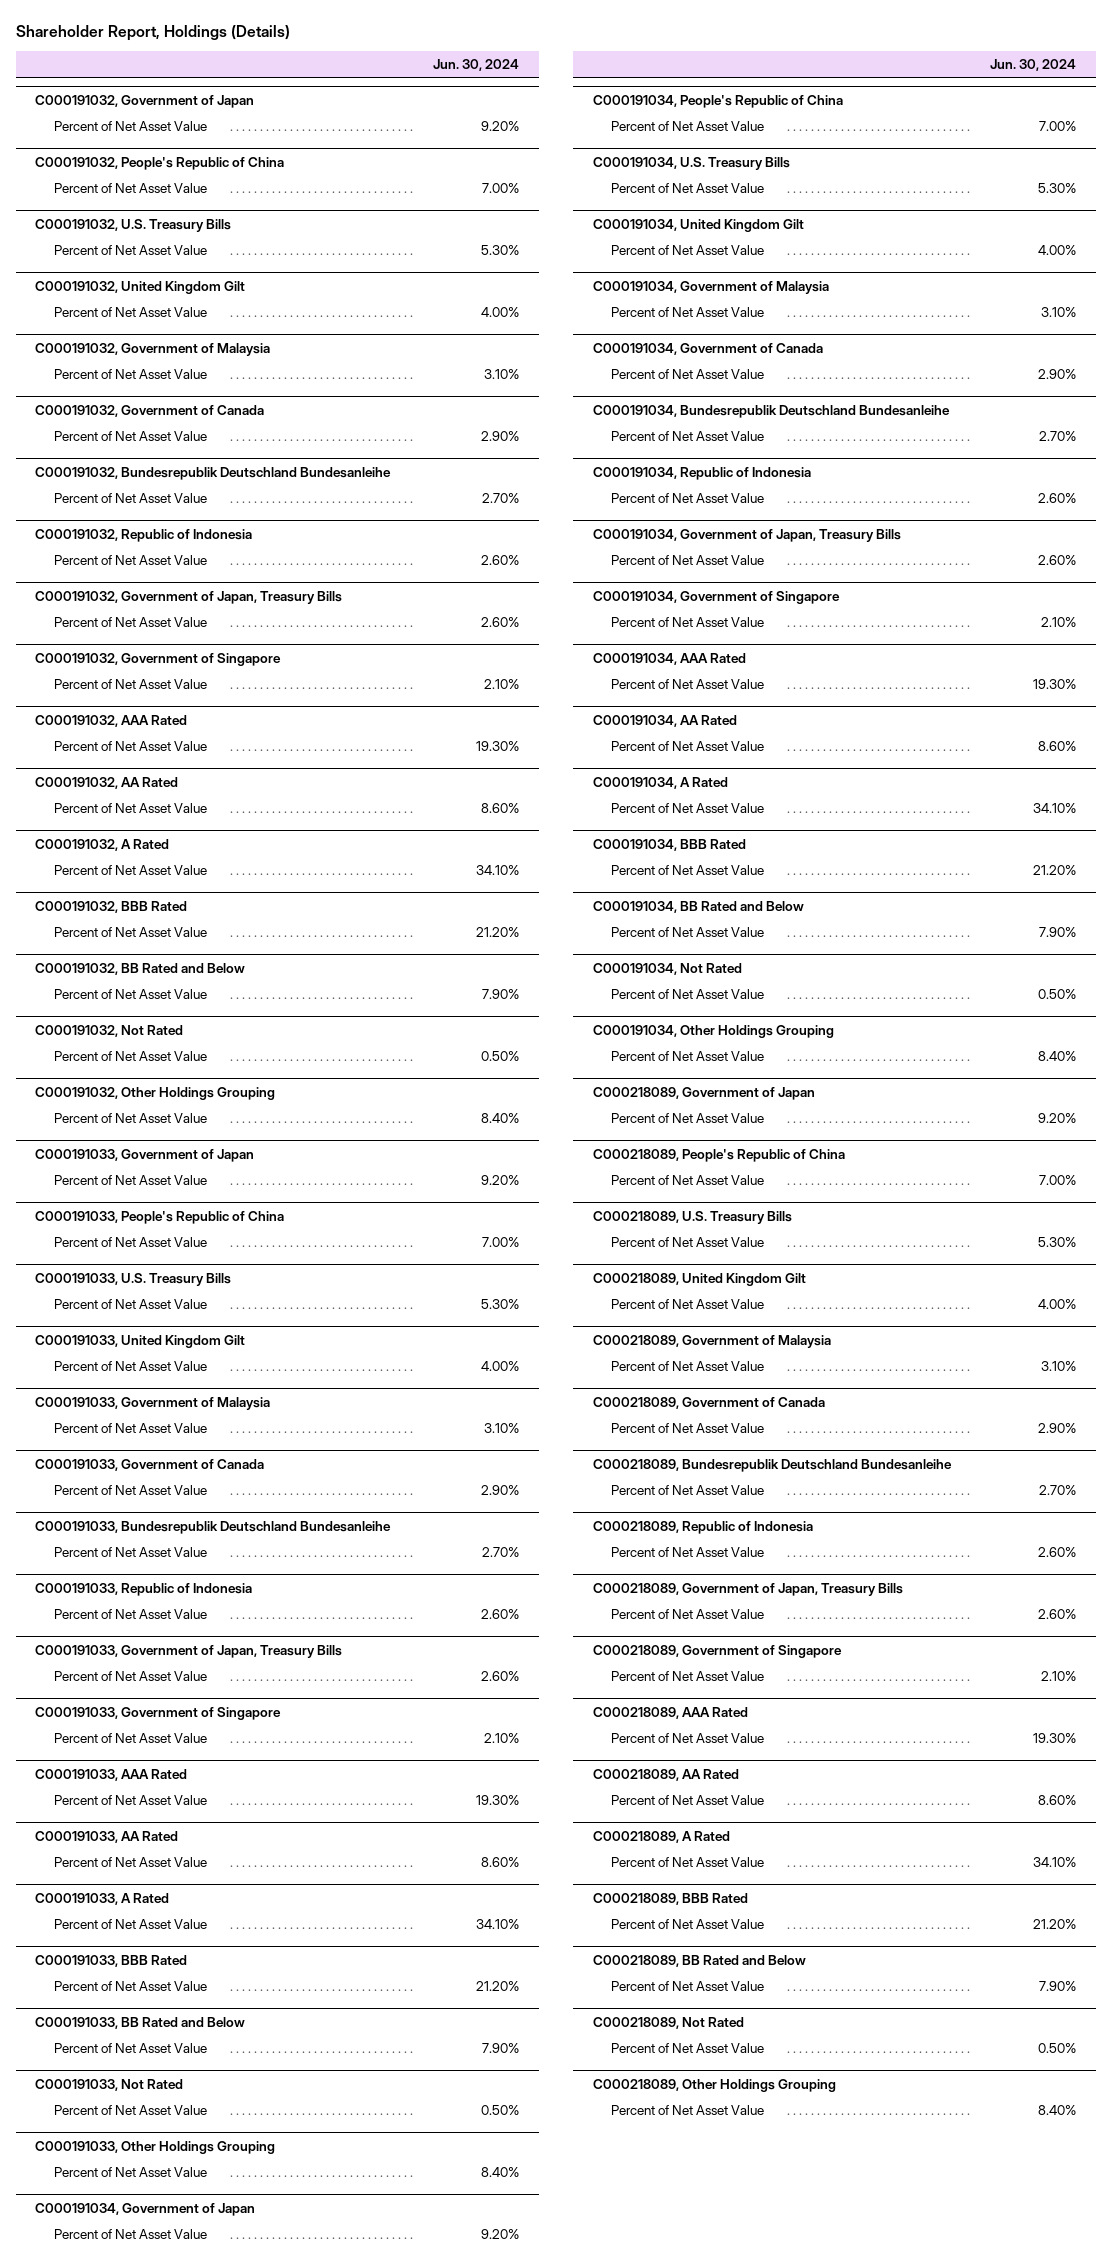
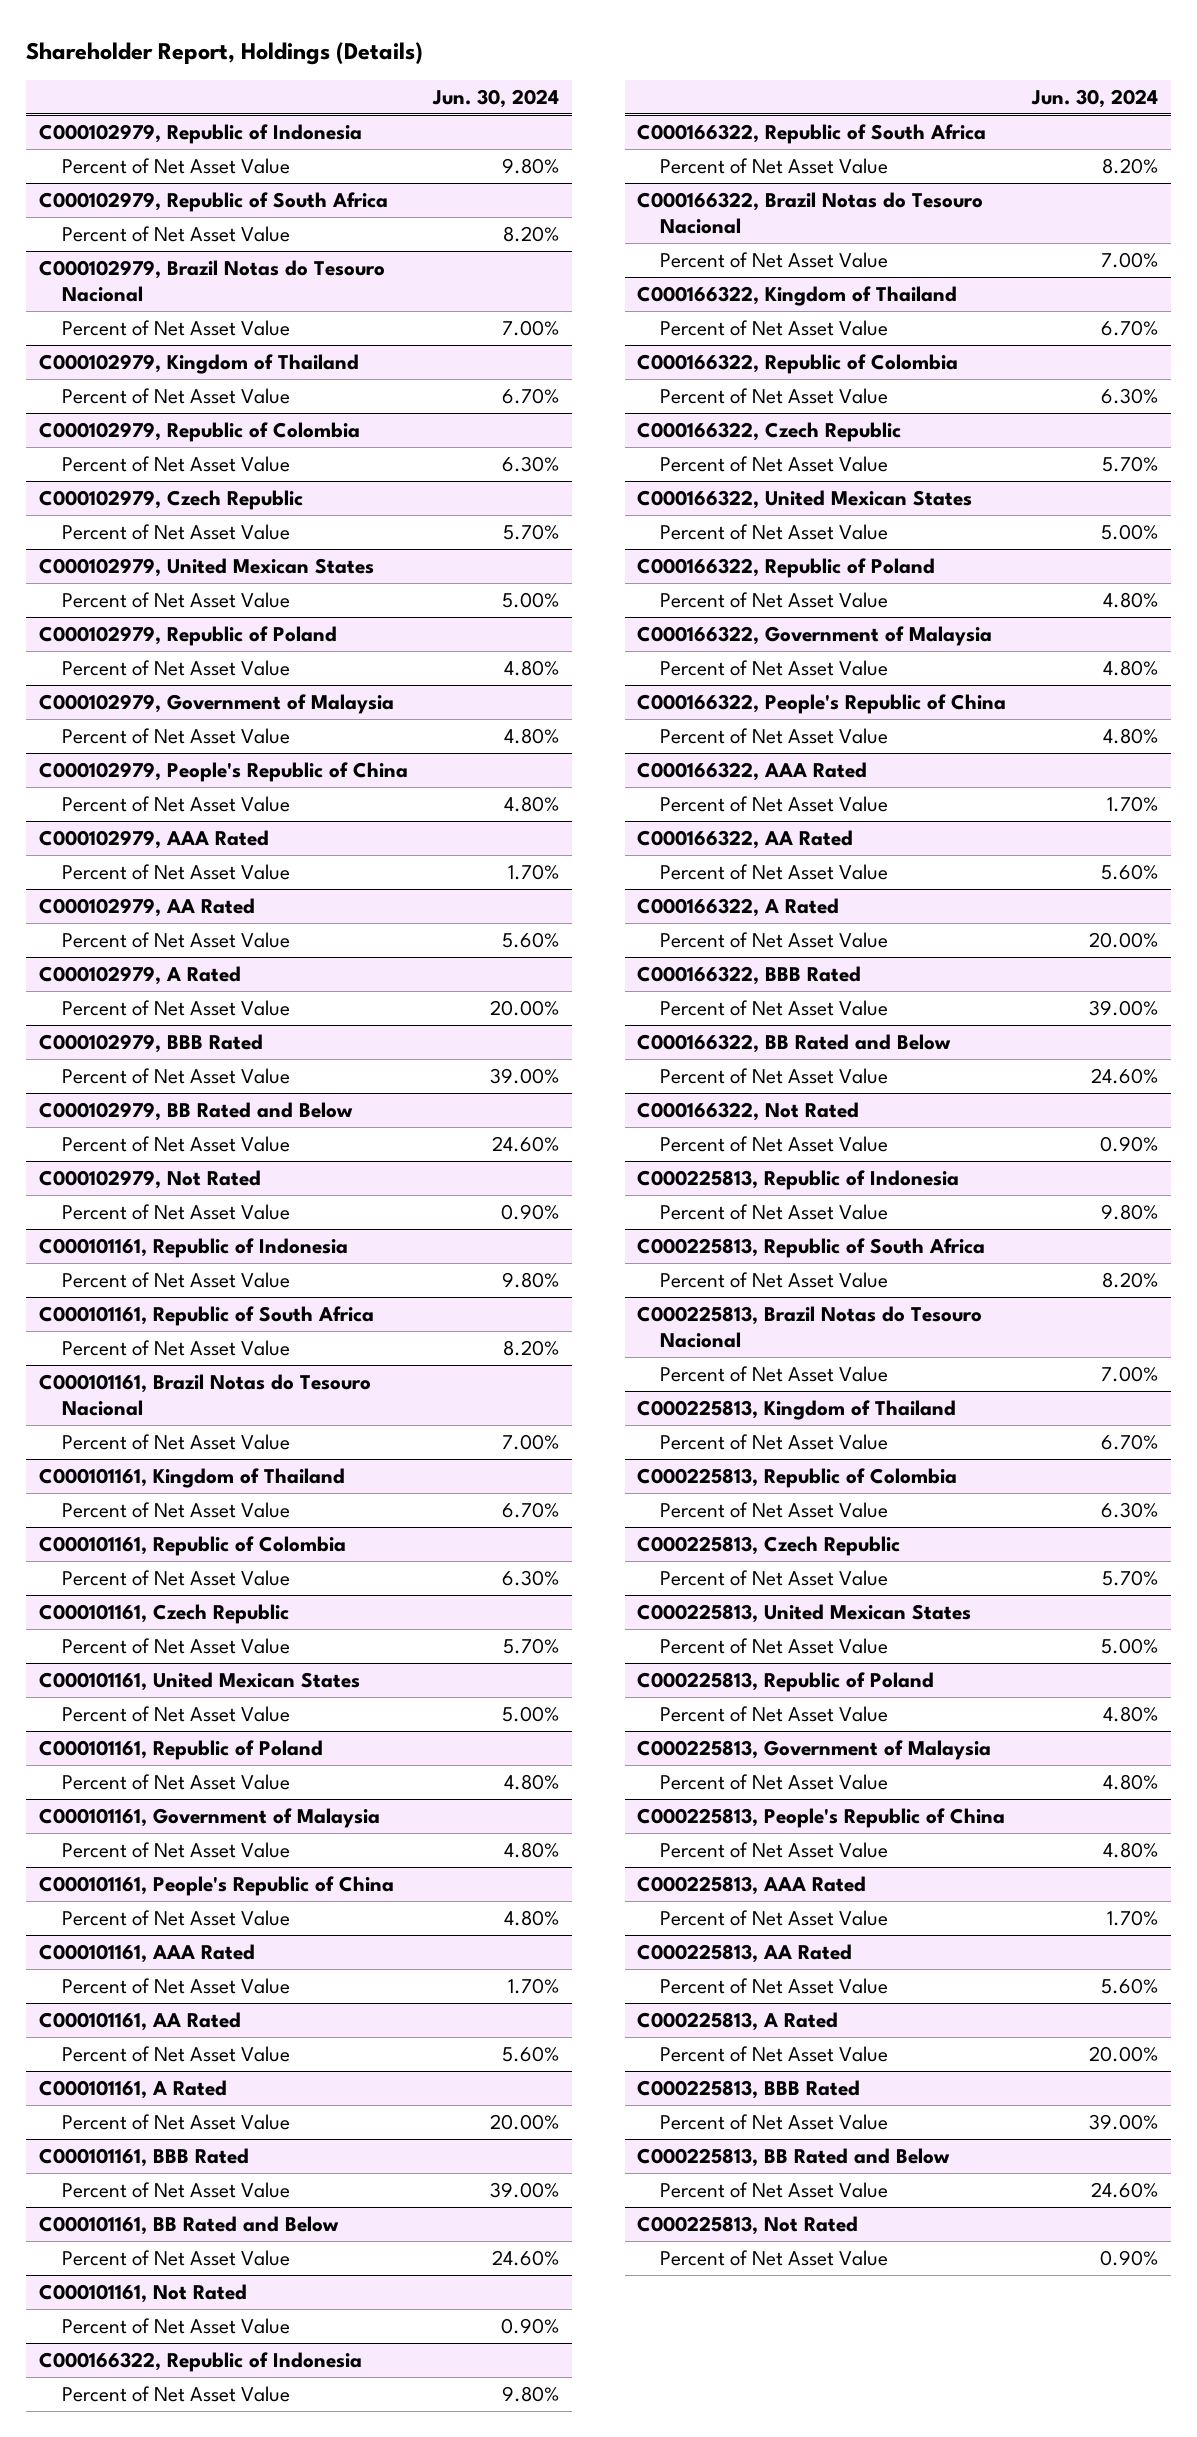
- C000191032, Government of Japan
- Percent of Net Asset Value | 9.20%
- C000191032, People's Republic of China
+ C000102979, Republic of Indonesia
+ Percent of Net Asset Value | 9.80%
+ C000102979, Republic of South Africa
+ Percent of Net Asset Value | 8.20%
+ C000102979, Brazil Notas do Tesouro Nacional
- C000191032, U.S. Treasury Bills
- Percent of Net Asset Value | 5.30%
- C000191032, United Kingdom Gilt
- Percent of Net Asset Value | 4.00%
- C000191032, Government of Malaysia
- Percent of Net Asset Value | 3.10%
- C000191032, Government of Canada
- Percent of Net Asset Value | 2.90%
- C000191032, Bundesrepublik Deutschland Bundesanleihe
- Percent of Net Asset Value | 2.70%
- C000191032, Republic of Indonesia
- Percent of Net Asset Value | 2.60%
- C000191032, Government of Japan, Treasury Bills
- Percent of Net Asset Value | 2.60%
- C000191032, Government of Singapore
- Percent of Net Asset Value | 2.10%
- C000191032, AAA Rated
- Percent of Net Asset Value | 19.30%
- C000191032, AA Rated
- Percent of Net Asset Value | 8.60%
- C000191032, A Rated
- Percent of Net Asset Value | 34.10%
- C000191032, BBB Rated
- Percent of Net Asset Value | 21.20%
- C000191032, BB Rated and Below
- Percent of Net Asset Value | 7.90%
- C000191032, Not Rated
- Percent of Net Asset Value | 0.50%
- C000191032, Other Holdings Grouping
- Percent of Net Asset Value | 8.40%
- C000191033, Government of Japan
- Percent of Net Asset Value | 9.20%
- C000191033, People's Republic of China
+ C000102979, Kingdom of Thailand
+ Percent of Net Asset Value | 6.70%
+ C000102979, Republic of Colombia
+ Percent of Net Asset Value | 6.30%
+ C000102979, Czech Republic
+ Percent of Net Asset Value | 5.70%
+ C000102979, United Mexican States
+ Percent of Net Asset Value | 5.00%
+ C000102979, Republic of Poland
+ Percent of Net Asset Value | 4.80%
+ C000102979, Government of Malaysia
+ Percent of Net Asset Value | 4.80%
+ C000102979, People's Republic of China
+ Percent of Net Asset Value | 4.80%
+ C000102979, AAA Rated
+ Percent of Net Asset Value | 1.70%
+ C000102979, AA Rated
+ Percent of Net Asset Value | 5.60%
+ C000102979, A Rated
+ Percent of Net Asset Value | 20.00%
+ C000102979, BBB Rated
+ Percent of Net Asset Value | 39.00%
+ C000102979, BB Rated and Below
+ Percent of Net Asset Value | 24.60%
+ C000102979, Not Rated
+ Percent of Net Asset Value | 0.90%
+ C000101161, Republic of Indonesia
+ Percent of Net Asset Value | 9.80%
+ C000101161, Republic of South Africa
+ Percent of Net Asset Value | 8.20%
+ C000101161, Brazil Notas do Tesouro Nacional
- C000191033, U.S. Treasury Bills
- Percent of Net Asset Value | 5.30%
- C000191033, United Kingdom Gilt
- Percent of Net Asset Value | 4.00%
- C000191033, Government of Malaysia
- Percent of Net Asset Value | 3.10%
- C000191033, Government of Canada
- Percent of Net Asset Value | 2.90%
- C000191033, Bundesrepublik Deutschland Bundesanleihe
- Percent of Net Asset Value | 2.70%
- C000191033, Republic of Indonesia
- Percent of Net Asset Value | 2.60%
- C000191033, Government of Japan, Treasury Bills
- Percent of Net Asset Value | 2.60%
- C000191033, Government of Singapore
- Percent of Net Asset Value | 2.10%
- C000191033, AAA Rated
- Percent of Net Asset Value | 19.30%
- C000191033, AA Rated
- Percent of Net Asset Value | 8.60%
- C000191033, A Rated
- Percent of Net Asset Value | 34.10%
- C000191033, BBB Rated
- Percent of Net Asset Value | 21.20%
- C000191033, BB Rated and Below
- Percent of Net Asset Value | 7.90%
- C000191033, Not Rated
- Percent of Net Asset Value | 0.50%
- C000191033, Other Holdings Grouping
- Percent of Net Asset Value | 8.40%
- C000191034, Government of Japan
- Percent of Net Asset Value | 9.20%
- C000191034, People's Republic of China
+ C000101161, Kingdom of Thailand
+ Percent of Net Asset Value | 6.70%
+ C000101161, Republic of Colombia
+ Percent of Net Asset Value | 6.30%
+ C000101161, Czech Republic
+ Percent of Net Asset Value | 5.70%
+ C000101161, United Mexican States
+ Percent of Net Asset Value | 5.00%
+ C000101161, Republic of Poland
+ Percent of Net Asset Value | 4.80%
+ C000101161, Government of Malaysia
+ Percent of Net Asset Value | 4.80%
+ C000101161, People's Republic of China
+ Percent of Net Asset Value | 4.80%
+ C000101161, AAA Rated
+ Percent of Net Asset Value | 1.70%
+ C000101161, AA Rated
+ Percent of Net Asset Value | 5.60%
+ C000101161, A Rated
+ Percent of Net Asset Value | 20.00%
+ C000101161, BBB Rated
+ Percent of Net Asset Value | 39.00%
+ C000101161, BB Rated and Below
+ Percent of Net Asset Value | 24.60%
+ C000101161, Not Rated
+ Percent of Net Asset Value | 0.90%
+ C000166322, Republic of Indonesia
+ Percent of Net Asset Value | 9.80%
+ C000166322, Republic of South Africa
+ Percent of Net Asset Value | 8.20%
+ C000166322, Brazil Notas do Tesouro Nacional
- C000191034, U.S. Treasury Bills
- Percent of Net Asset Value | 5.30%
- C000191034, United Kingdom Gilt
- Percent of Net Asset Value | 4.00%
- C000191034, Government of Malaysia
- Percent of Net Asset Value | 3.10%
- C000191034, Government of Canada
- Percent of Net Asset Value | 2.90%
- C000191034, Bundesrepublik Deutschland Bundesanleihe
- Percent of Net Asset Value | 2.70%
- C000191034, Republic of Indonesia
- Percent of Net Asset Value | 2.60%
- C000191034, Government of Japan, Treasury Bills
- Percent of Net Asset Value | 2.60%
- C000191034, Government of Singapore
- Percent of Net Asset Value | 2.10%
- C000191034, AAA Rated
- Percent of Net Asset Value | 19.30%
- C000191034, AA Rated
- Percent of Net Asset Value | 8.60%
- C000191034, A Rated
- Percent of Net Asset Value | 34.10%
- C000191034, BBB Rated
- Percent of Net Asset Value | 21.20%
- C000191034, BB Rated and Below
- Percent of Net Asset Value | 7.90%
- C000191034, Not Rated
- Percent of Net Asset Value | 0.50%
- C000191034, Other Holdings Grouping
- Percent of Net Asset Value | 8.40%
- C000218089, Government of Japan
- Percent of Net Asset Value | 9.20%
- C000218089, People's Republic of China
+ C000166322, Kingdom of Thailand
+ Percent of Net Asset Value | 6.70%
+ C000166322, Republic of Colombia
+ Percent of Net Asset Value | 6.30%
+ C000166322, Czech Republic
+ Percent of Net Asset Value | 5.70%
+ C000166322, United Mexican States
+ Percent of Net Asset Value | 5.00%
+ C000166322, Republic of Poland
+ Percent of Net Asset Value | 4.80%
+ C000166322, Government of Malaysia
+ Percent of Net Asset Value | 4.80%
+ C000166322, People's Republic of China
+ Percent of Net Asset Value | 4.80%
+ C000166322, AAA Rated
+ Percent of Net Asset Value | 1.70%
+ C000166322, AA Rated
+ Percent of Net Asset Value | 5.60%
+ C000166322, A Rated
+ Percent of Net Asset Value | 20.00%
+ C000166322, BBB Rated
+ Percent of Net Asset Value | 39.00%
+ C000166322, BB Rated and Below
+ Percent of Net Asset Value | 24.60%
+ C000166322, Not Rated
+ Percent of Net Asset Value | 0.90%
+ C000225813, Republic of Indonesia
+ Percent of Net Asset Value | 9.80%
+ C000225813, Republic of South Africa
+ Percent of Net Asset Value | 8.20%
+ C000225813, Brazil Notas do Tesouro Nacional
- C000218089, U.S. Treasury Bills
- Percent of Net Asset Value | 5.30%
- C000218089, United Kingdom Gilt
- Percent of Net Asset Value | 4.00%
- C000218089, Government of Malaysia
- Percent of Net Asset Value | 3.10%
- C000218089, Government of Canada
- Percent of Net Asset Value | 2.90%
- C000218089, Bundesrepublik Deutschland Bundesanleihe
- Percent of Net Asset Value | 2.70%
- C000218089, Republic of Indonesia
- Percent of Net Asset Value | 2.60%
- C000218089, Government of Japan, Treasury Bills
- Percent of Net Asset Value | 2.60%
- C000218089, Government of Singapore
- Percent of Net Asset Value | 2.10%
- C000218089, AAA Rated
- Percent of Net Asset Value | 19.30%
- C000218089, AA Rated
- Percent of Net Asset Value | 8.60%
- C000218089, A Rated
- Percent of Net Asset Value | 34.10%
- C000218089, BBB Rated
- Percent of Net Asset Value | 21.20%
- C000218089, BB Rated and Below
- Percent of Net Asset Value | 7.90%
- C000218089, Not Rated
- Percent of Net Asset Value | 0.50%
- C000218089, Other Holdings Grouping
- Percent of Net Asset Value | 8.40%
+ C000225813, Kingdom of Thailand
+ Percent of Net Asset Value | 6.70%
+ C000225813, Republic of Colombia
+ Percent of Net Asset Value | 6.30%
+ C000225813, Czech Republic
+ Percent of Net Asset Value | 5.70%
+ C000225813, United Mexican States
+ Percent of Net Asset Value | 5.00%
+ C000225813, Republic of Poland
+ Percent of Net Asset Value | 4.80%
+ C000225813, Government of Malaysia
+ Percent of Net Asset Value | 4.80%
+ C000225813, People's Republic of China
+ Percent of Net Asset Value | 4.80%
+ C000225813, AAA Rated
+ Percent of Net Asset Value | 1.70%
+ C000225813, AA Rated
+ Percent of Net Asset Value | 5.60%
+ C000225813, A Rated
+ Percent of Net Asset Value | 20.00%
+ C000225813, BBB Rated
+ Percent of Net Asset Value | 39.00%
+ C000225813, BB Rated and Below
+ Percent of Net Asset Value | 24.60%
+ C000225813, Not Rated
+ Percent of Net Asset Value | 0.90%

